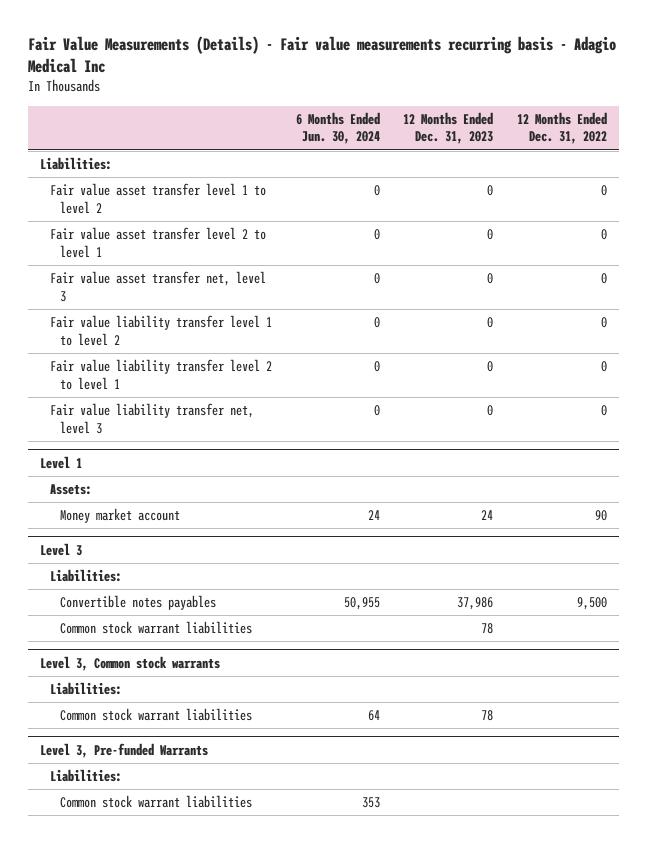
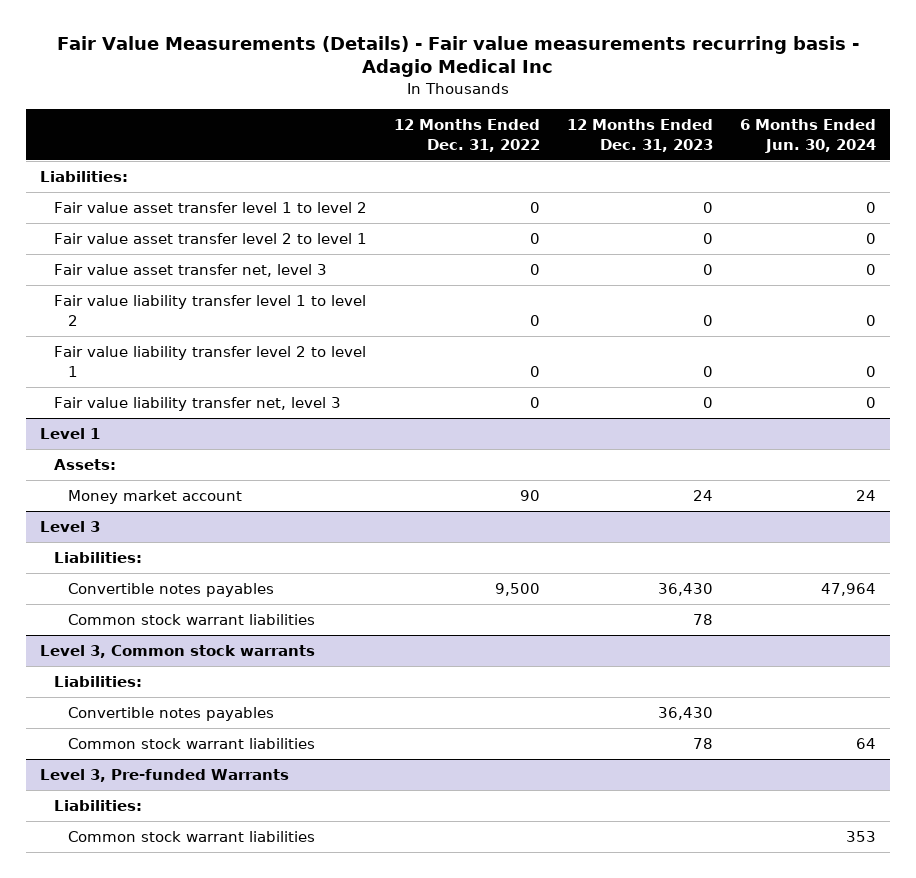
- | 6 Months Ended Jun. 30, 2024 | 12 Months Ended Dec. 31, 2023 | 12 Months Ended Dec. 31, 2022
+ | 12 Months Ended Dec. 31, 2022 | 12 Months Ended Dec. 31, 2023 | 6 Months Ended Jun. 30, 2024
@ Level 3
- Convertible notes payables | 50,955 | 37,986 | 9,500
+ Convertible notes payables | 9,500 | 36,430 | 47,964
@ Level 3, Common stock warrants
+ Convertible notes payables | | 36,430 |

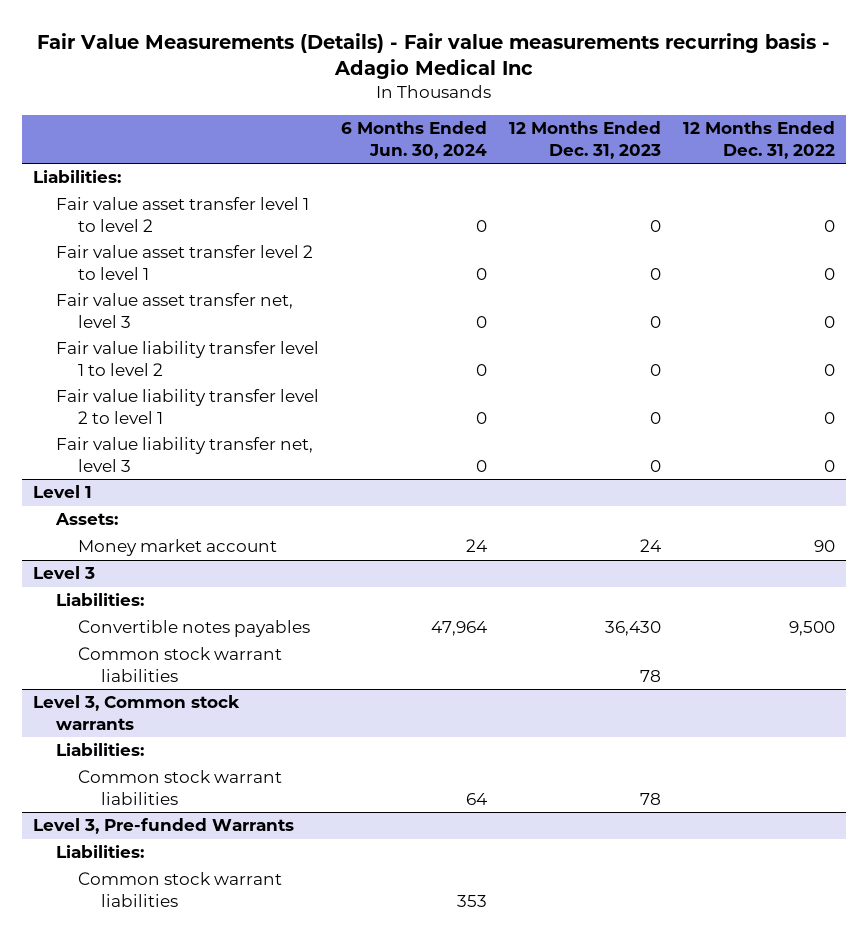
- | 12 Months Ended Dec. 31, 2022 | 12 Months Ended Dec. 31, 2023 | 6 Months Ended Jun. 30, 2024
+ | 6 Months Ended Jun. 30, 2024 | 12 Months Ended Dec. 31, 2023 | 12 Months Ended Dec. 31, 2022
@ Level 3, Common stock warrants
- Convertible notes payables | | 36,430 |

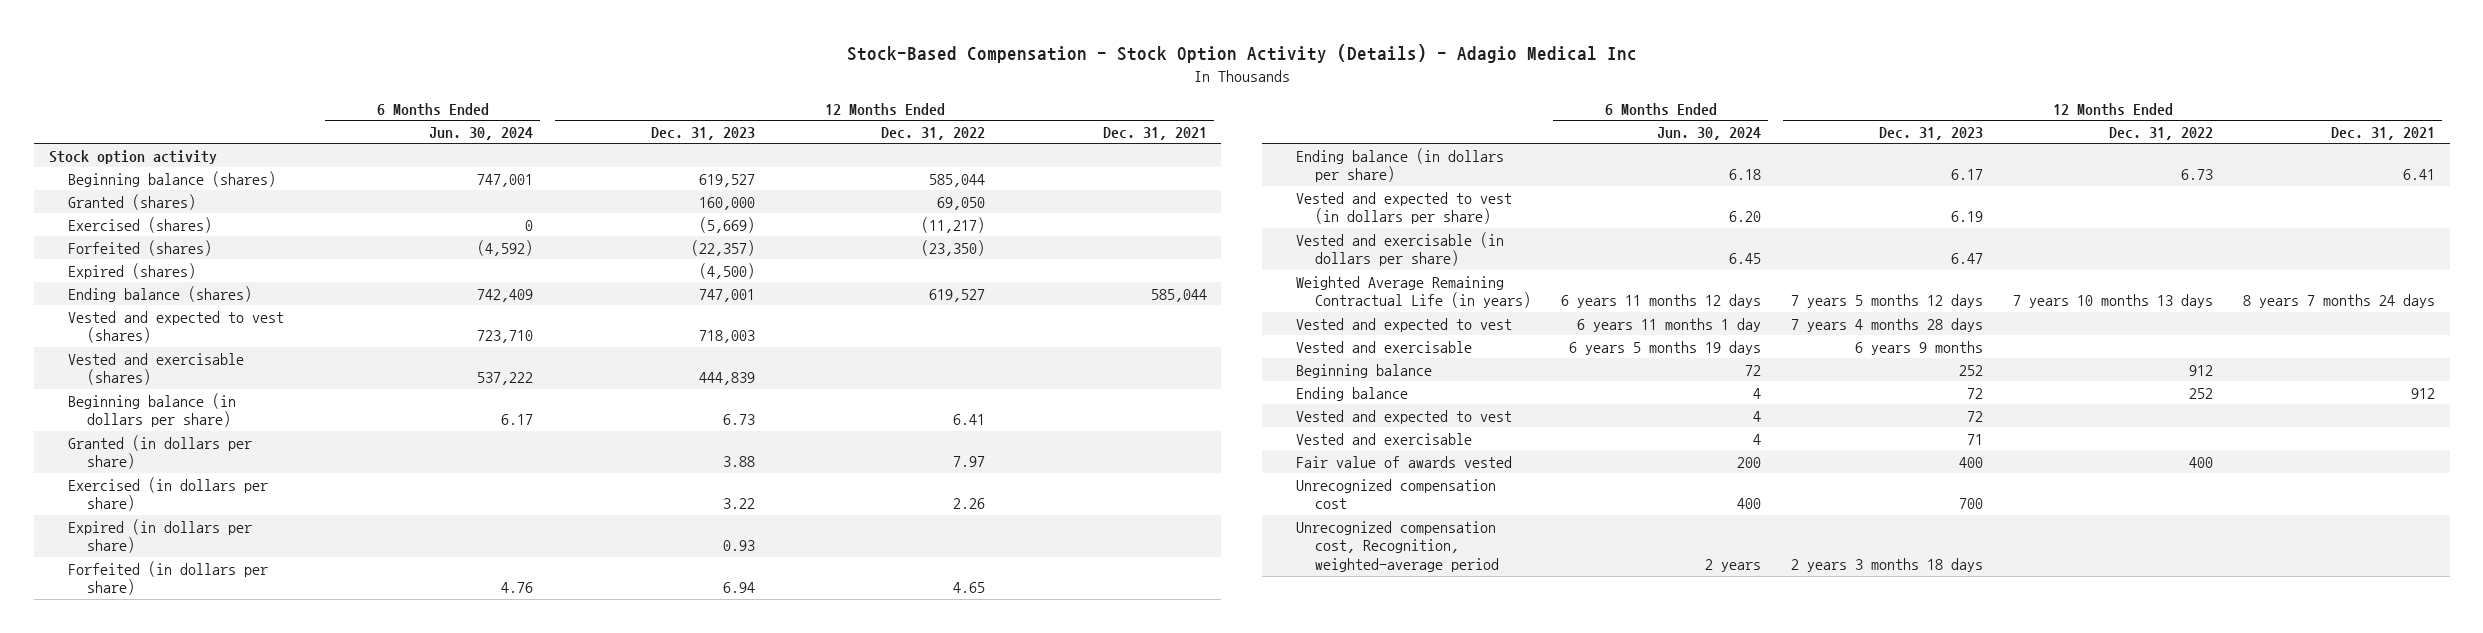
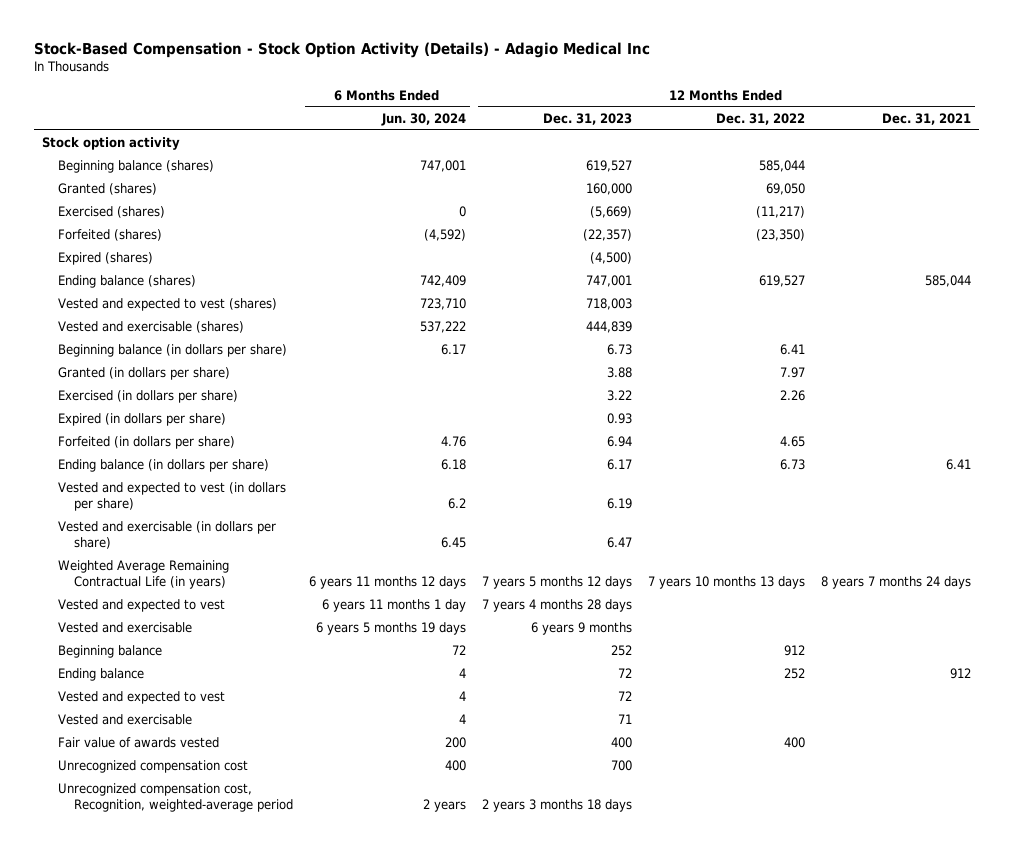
- Vested and expected to vest (in dollars per share) | 6.20 | 6.19 | |
+ Vested and expected to vest (in dollars per share) | 6.2 | 6.19 | |

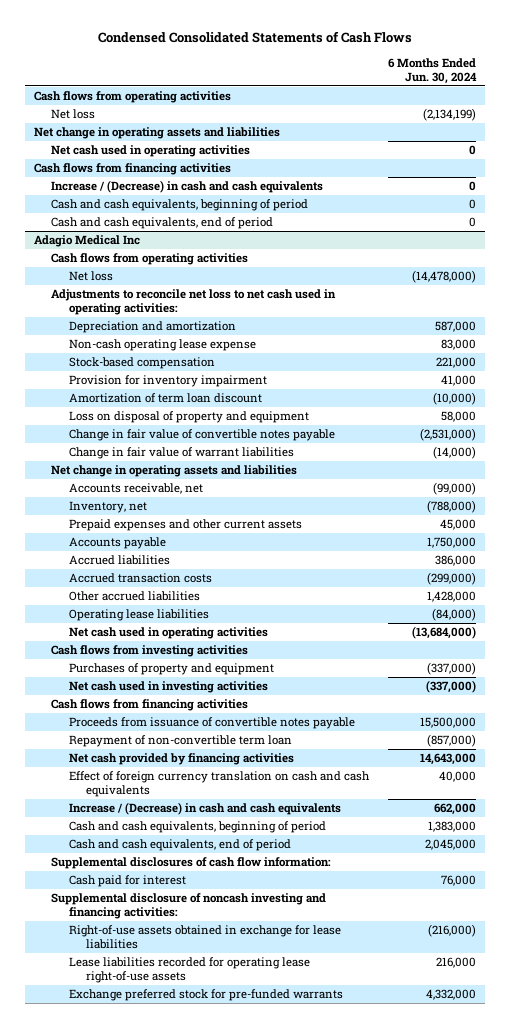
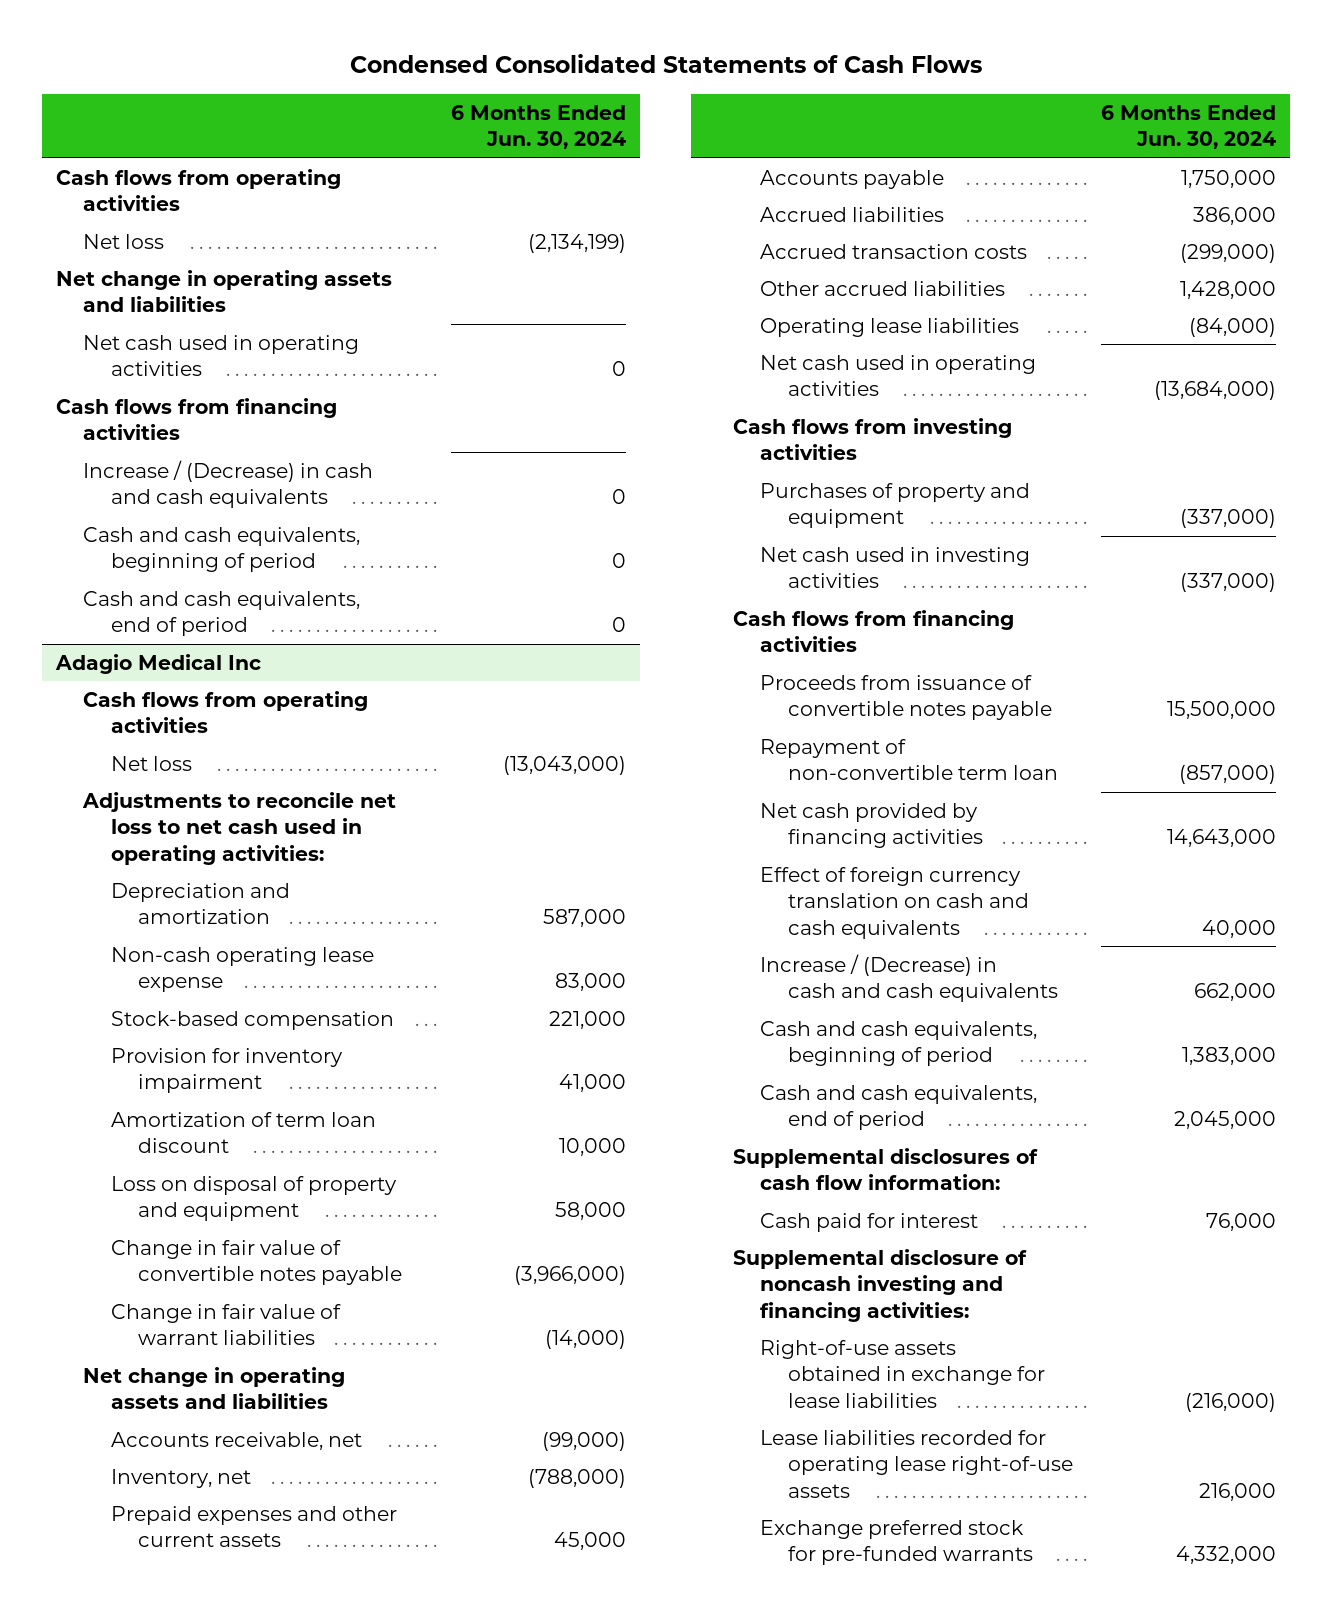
@ Adagio Medical Inc
- Net loss | (14,478,000)
+ Net loss | (13,043,000)
- Amortization of term loan discount | (10,000)
+ Amortization of term loan discount | 10,000
- Change in fair value of convertible notes payable | (2,531,000)
+ Change in fair value of convertible notes payable | (3,966,000)

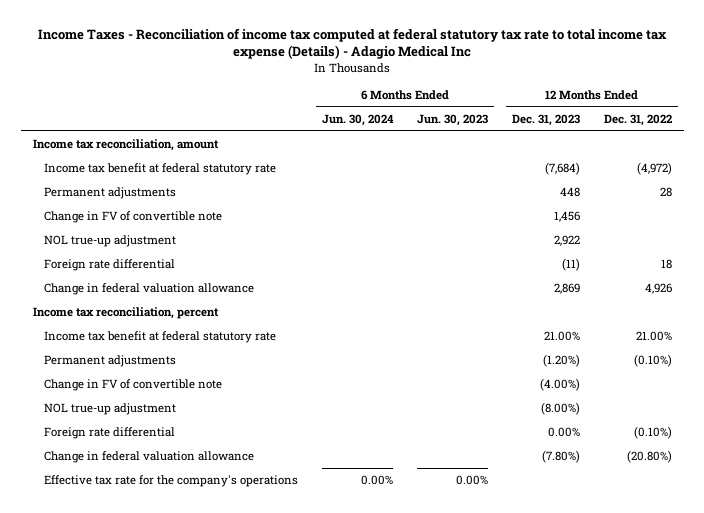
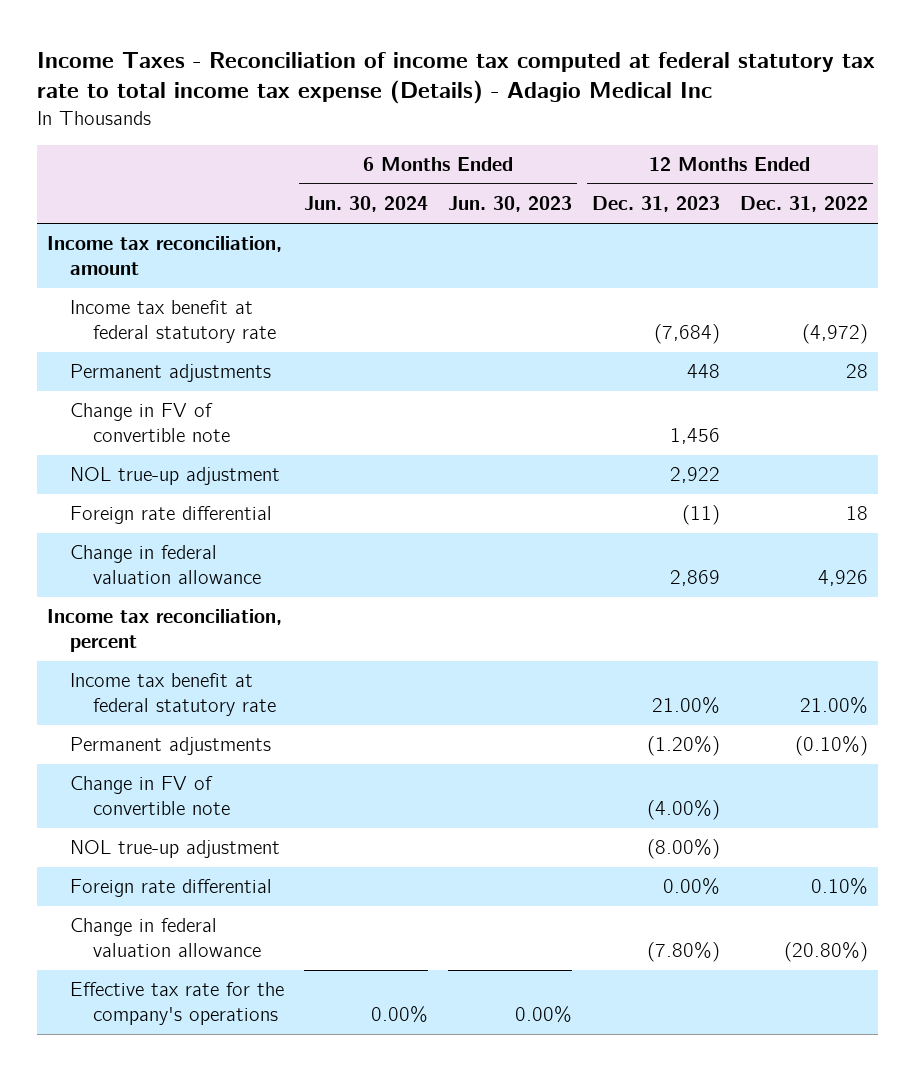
- Foreign rate differential | | | 0.00% | (0.10%)
+ Foreign rate differential | | | 0.00% | 0.10%

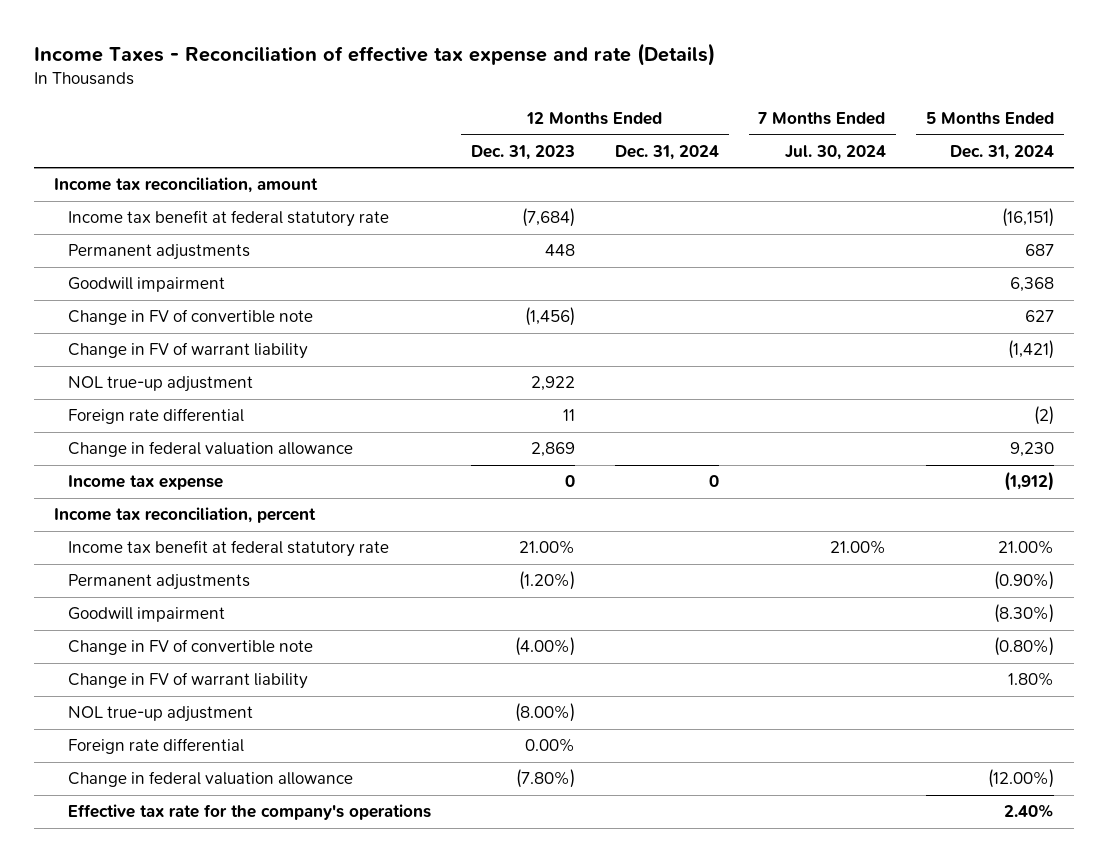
- Income Taxes - Reconciliation of income tax computed at federal statutory tax rate to total income tax expense (Details) - Adagio Medical Inc
+ Income Taxes - Reconciliation of effective tax expense and rate (Details)
- | 6 Months Ended Jun. 30, 2024 | 6 Months Ended Jun. 30, 2023 | 12 Months Ended Dec. 31, 2023 | 12 Months Ended Dec. 31, 2022
+ | 12 Months Ended Dec. 31, 2023 | 12 Months Ended Dec. 31, 2024 | 7 Months Ended Jul. 30, 2024 | 5 Months Ended Dec. 31, 2024
- Change in FV of convertible note | | | 1,456 |
+ Goodwill impairment | | | | 6,368
+ Change in FV of convertible note | (1,456) | | | 627
+ Change in FV of warrant liability | | | | (1,421)
- Foreign rate differential | | | (11) | 18
+ Foreign rate differential | 11 | | | (2)
+ Income tax expense | 0 | 0 | | (1,912)
+ Goodwill impairment | | | | (8.30%)
+ Change in FV of warrant liability | | | | 1.80%

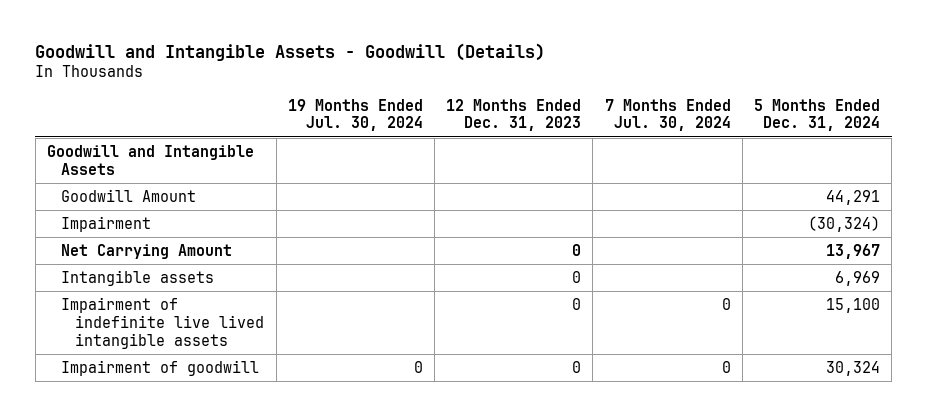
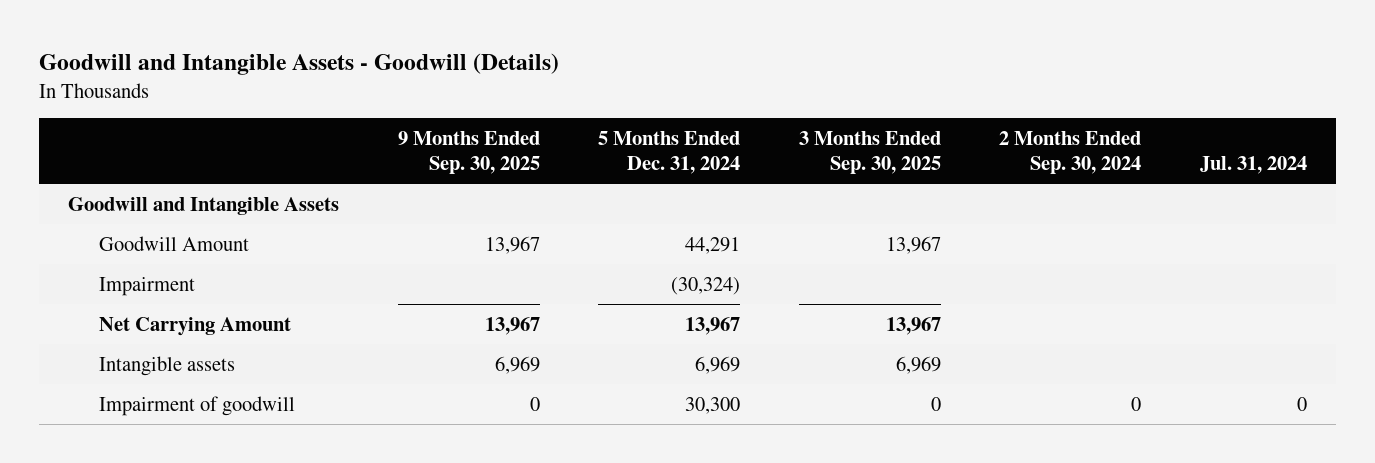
- | 19 Months Ended Jul. 30, 2024 | 12 Months Ended Dec. 31, 2023 | 7 Months Ended Jul. 30, 2024 | 5 Months Ended Dec. 31, 2024
+ | 9 Months Ended Sep. 30, 2025 | 5 Months Ended Dec. 31, 2024 | 3 Months Ended Sep. 30, 2025 | 2 Months Ended Sep. 30, 2024 | Jul. 31, 2024
- Impairment of indefinite live lived intangible assets | | 0 | 0 | 15,100
- Impairment of goodwill | 0 | 0 | 0 | 30,324
+ Impairment of goodwill | 0 | 30,300 | 0 | 0 | 0

